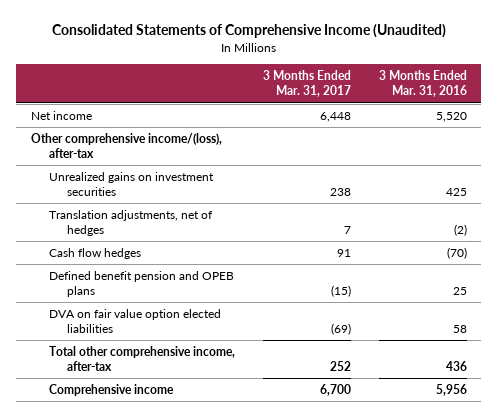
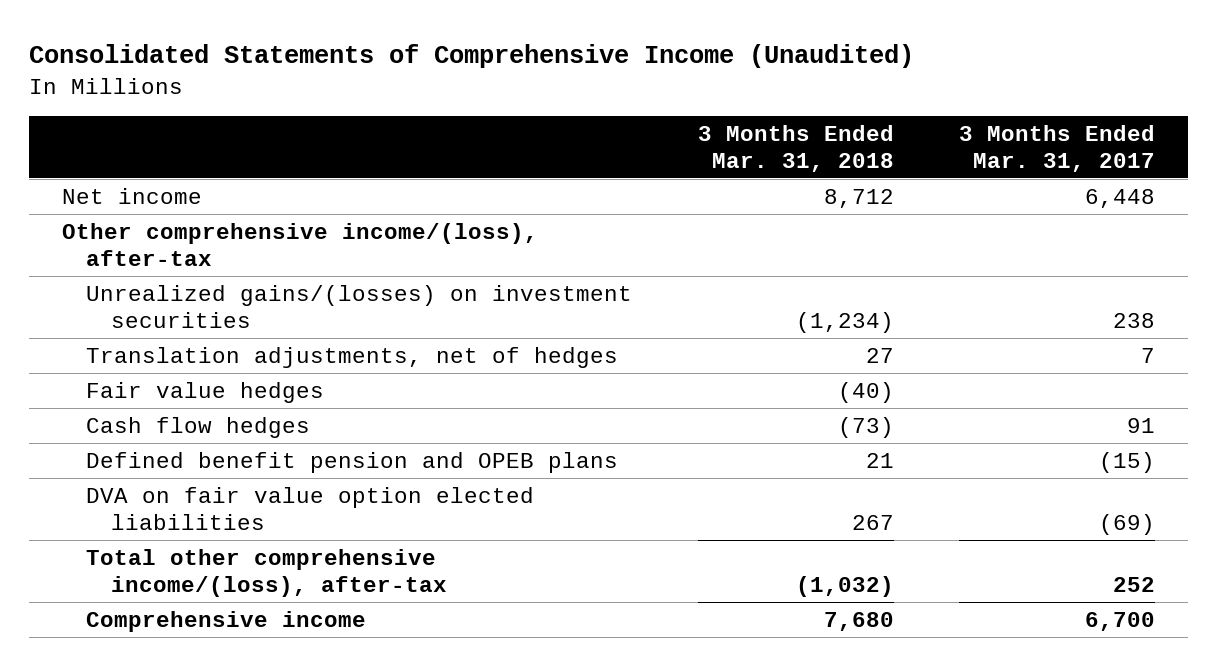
- | 3 Months Ended Mar. 31, 2017 | 3 Months Ended Mar. 31, 2016
+ | 3 Months Ended Mar. 31, 2018 | 3 Months Ended Mar. 31, 2017
- Unrealized gains on investment securities | 238 | 425
+ Unrealized gains/(losses) on investment securities | (1,234) | 238
+ Fair value hedges | (40) |
- Total other comprehensive income, after-tax | 252 | 436
+ Total other comprehensive income/(loss), after-tax | (1,032) | 252

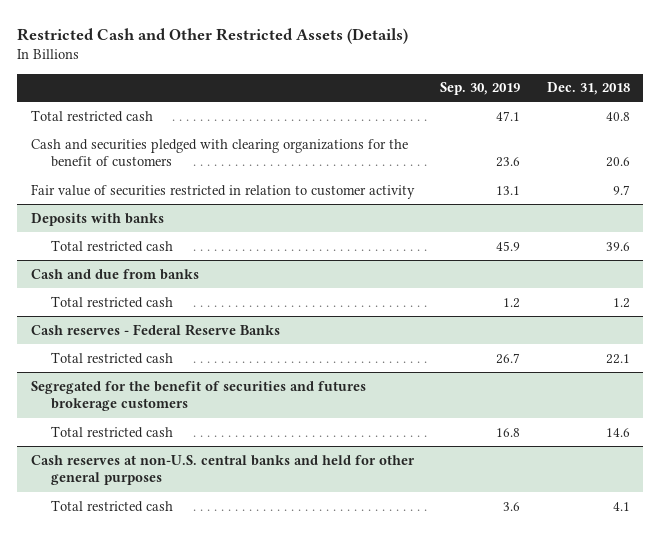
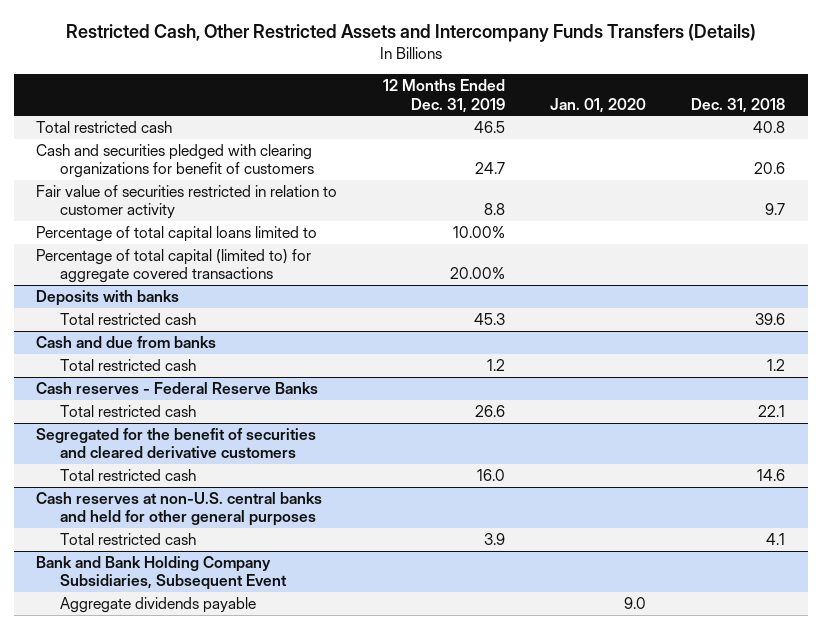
- Restricted Cash and Other Restricted Assets (Details)
+ Restricted Cash, Other Restricted Assets and Intercompany Funds Transfers (Details)
- | Sep. 30, 2019 | Dec. 31, 2018
+ | 12 Months Ended Dec. 31, 2019 | Jan. 01, 2020 | Dec. 31, 2018
- Cash and securities pledged with clearing organizations for the benefit of customers | 23.6 | 20.6
+ Cash and securities pledged with clearing organizations for benefit of customers | 24.7 | | 20.6
+ Percentage of total capital loans limited to | 10.00% | |
+ Percentage of total capital (limited to) for aggregate covered transactions | 20.00% | |
- Segregated for the benefit of securities and futures brokerage customers
+ Segregated for the benefit of securities and cleared derivative customers
+ Bank and Bank Holding Company Subsidiaries, Subsequent Event
+ Aggregate dividends payable | | 9.0 |

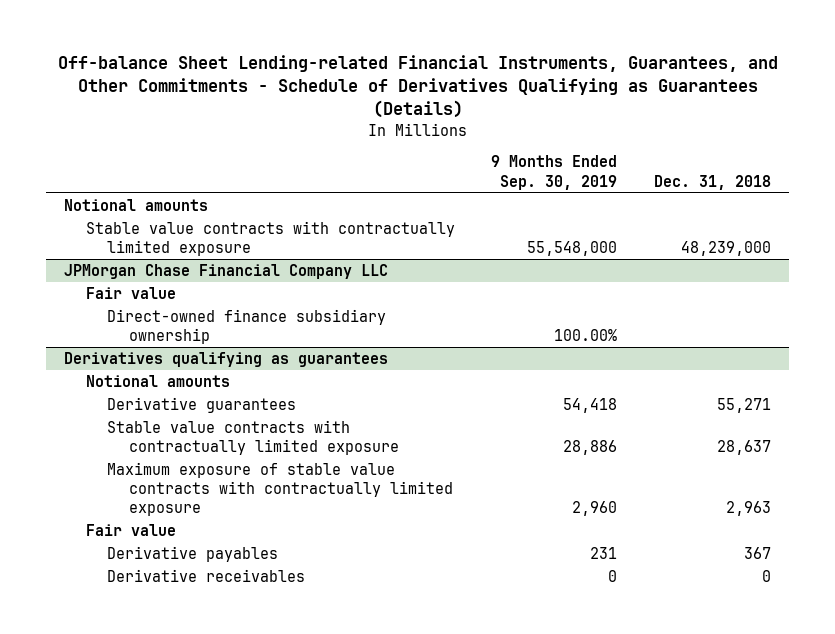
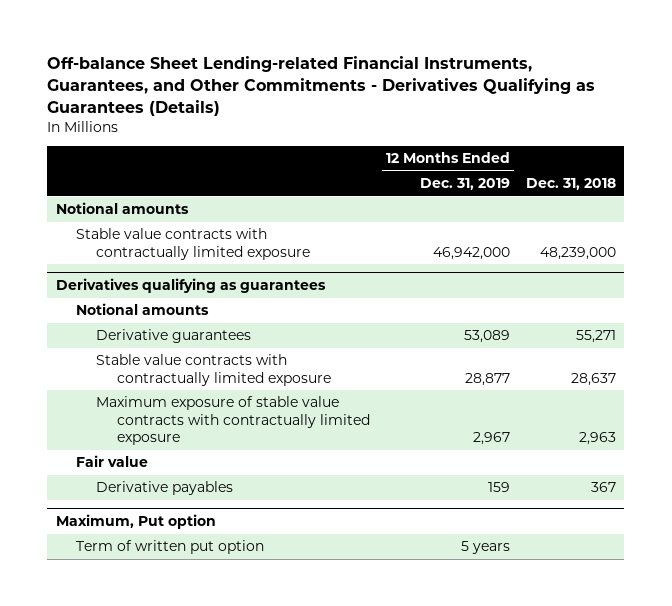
- Off-balance Sheet Lending-related Financial Instruments, Guarantees, and Other Commitments - Schedule of Derivatives Qualifying as Guarantees (Details)
+ Off-balance Sheet Lending-related Financial Instruments, Guarantees, and Other Commitments - Derivatives Qualifying as Guarantees (Details)
- | 9 Months Ended Sep. 30, 2019 | Dec. 31, 2018
+ | 12 Months Ended Dec. 31, 2019 | Dec. 31, 2018
- JPMorgan Chase Financial Company LLC
- Fair value
- Direct-owned finance subsidiary ownership | 100.00% |
@ Derivatives qualifying as guarantees
- Derivative receivables | 0 | 0
+ Maximum, Put option
+ Term of written put option | 5 years |

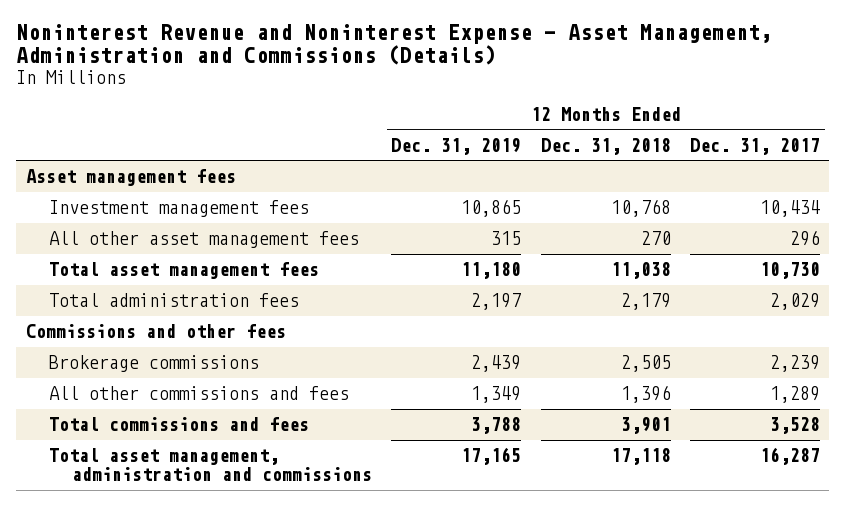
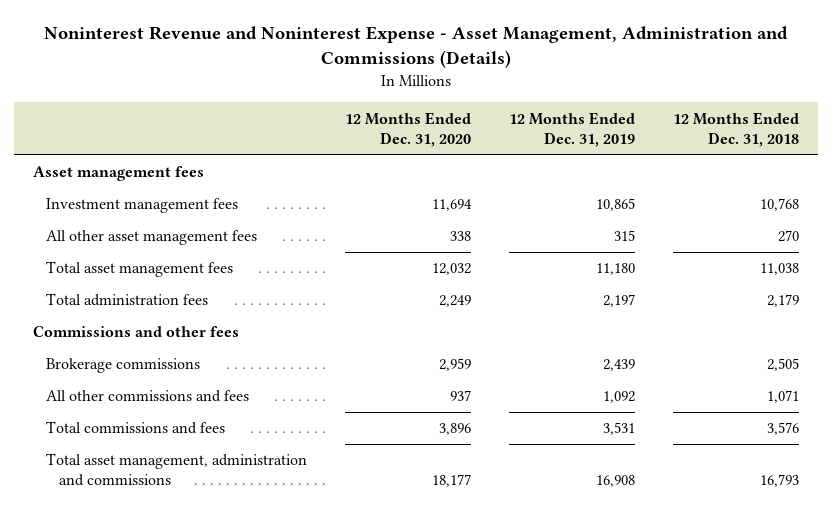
- | 12 Months Ended Dec. 31, 2019 | 12 Months Ended Dec. 31, 2018 | 12 Months Ended Dec. 31, 2017
+ | 12 Months Ended Dec. 31, 2020 | 12 Months Ended Dec. 31, 2019 | 12 Months Ended Dec. 31, 2018
- All other commissions and fees | 1,349 | 1,396 | 1,289
- Total commissions and fees | 3,788 | 3,901 | 3,528
- Total asset management, administration and commissions | 17,165 | 17,118 | 16,287
+ All other commissions and fees | 937 | 1,092 | 1,071
+ Total commissions and fees | 3,896 | 3,531 | 3,576
+ Total asset management, administration and commissions | 18,177 | 16,908 | 16,793

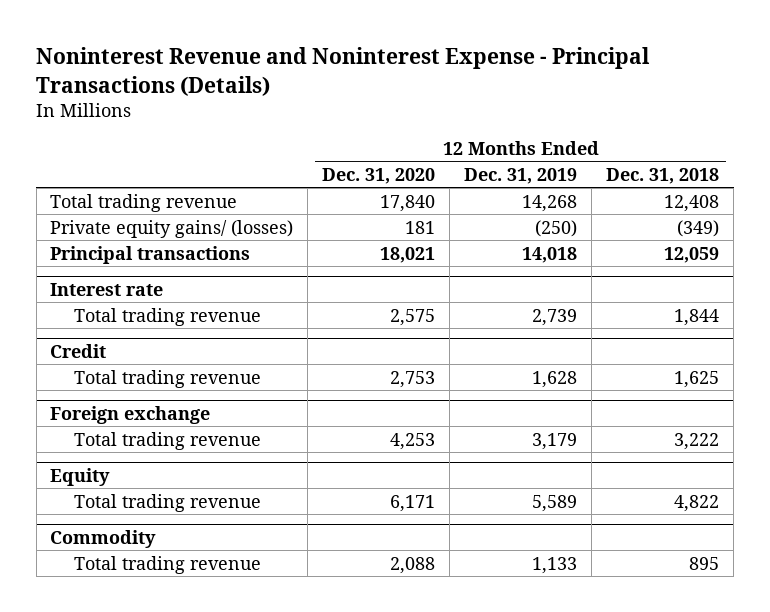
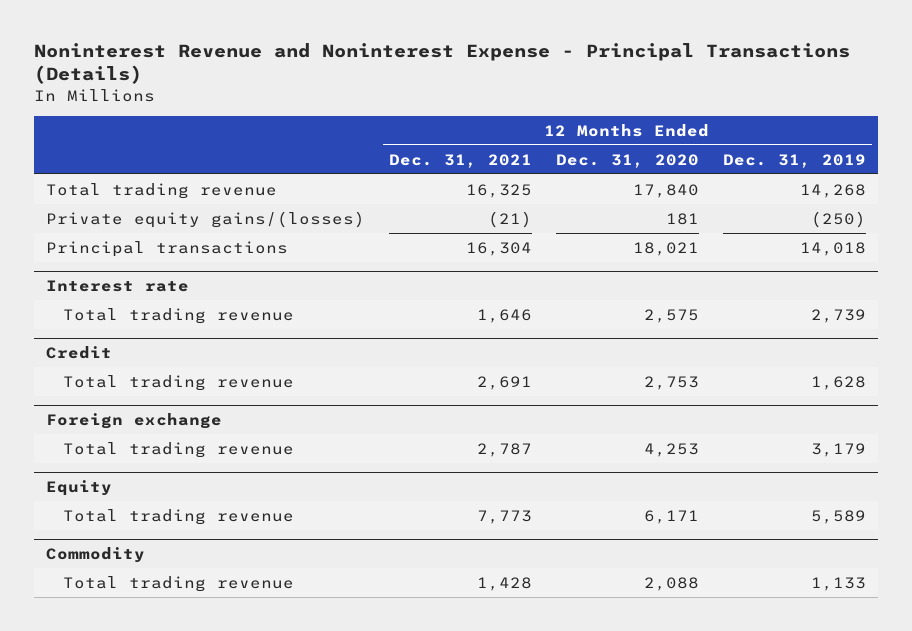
- | 12 Months Ended Dec. 31, 2020 | 12 Months Ended Dec. 31, 2019 | 12 Months Ended Dec. 31, 2018
+ | 12 Months Ended Dec. 31, 2021 | 12 Months Ended Dec. 31, 2020 | 12 Months Ended Dec. 31, 2019
- Private equity gains/ (losses) | 181 | (250) | (349)
+ Private equity gains/(losses) | (21) | 181 | (250)

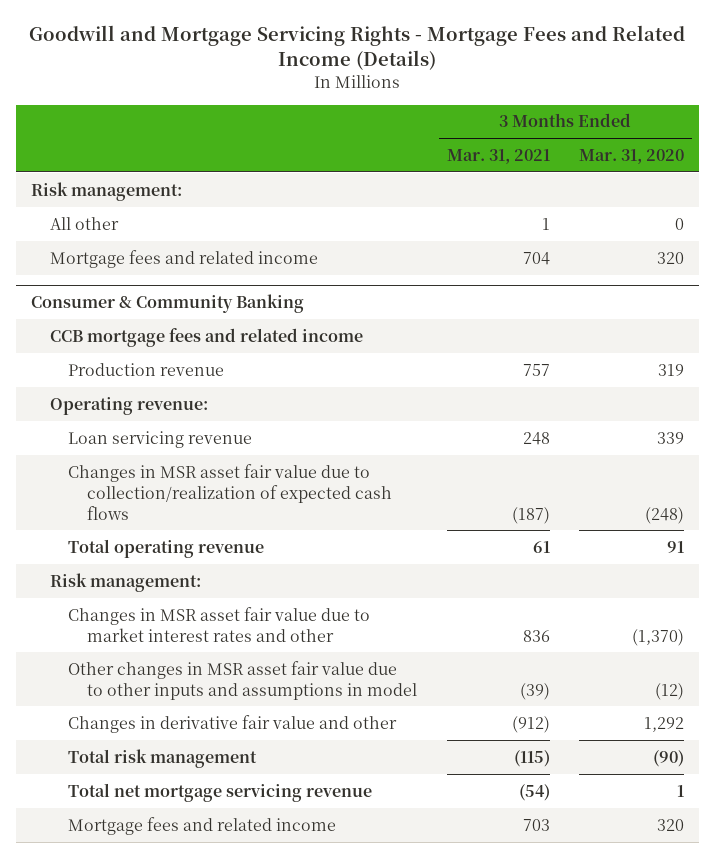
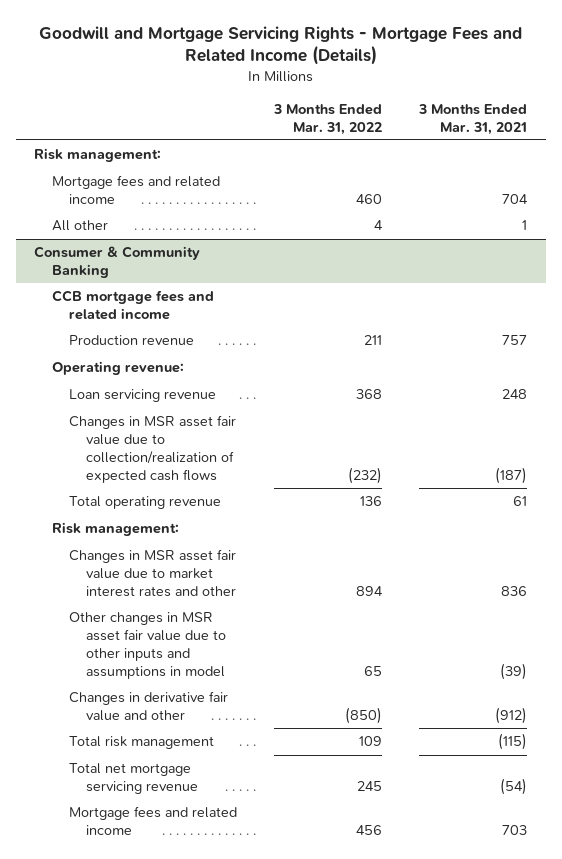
- | 3 Months Ended Mar. 31, 2021 | 3 Months Ended Mar. 31, 2020
+ | 3 Months Ended Mar. 31, 2022 | 3 Months Ended Mar. 31, 2021
moved down: All other | 4 | 1

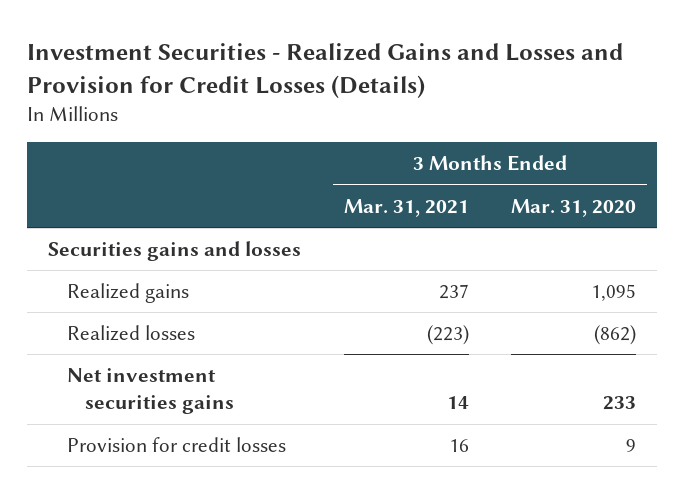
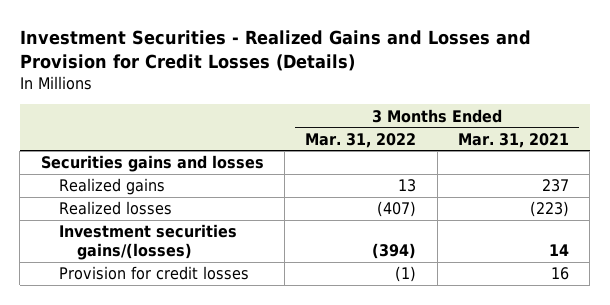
- | 3 Months Ended Mar. 31, 2021 | 3 Months Ended Mar. 31, 2020
+ | 3 Months Ended Mar. 31, 2022 | 3 Months Ended Mar. 31, 2021
- Net investment securities gains | 14 | 233
+ Investment securities gains/(losses) | (394) | 14

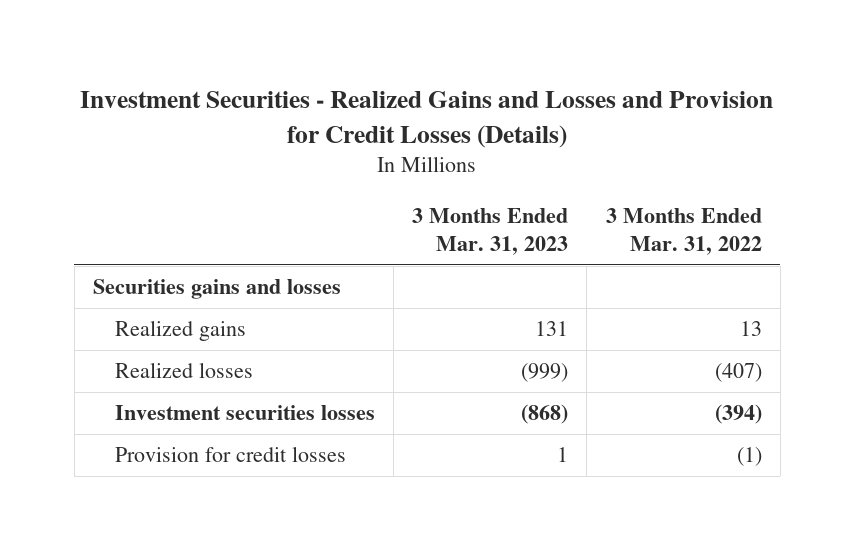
- | 3 Months Ended Mar. 31, 2022 | 3 Months Ended Mar. 31, 2021
+ | 3 Months Ended Mar. 31, 2023 | 3 Months Ended Mar. 31, 2022
- Investment securities gains/(losses) | (394) | 14
+ Investment securities losses | (868) | (394)

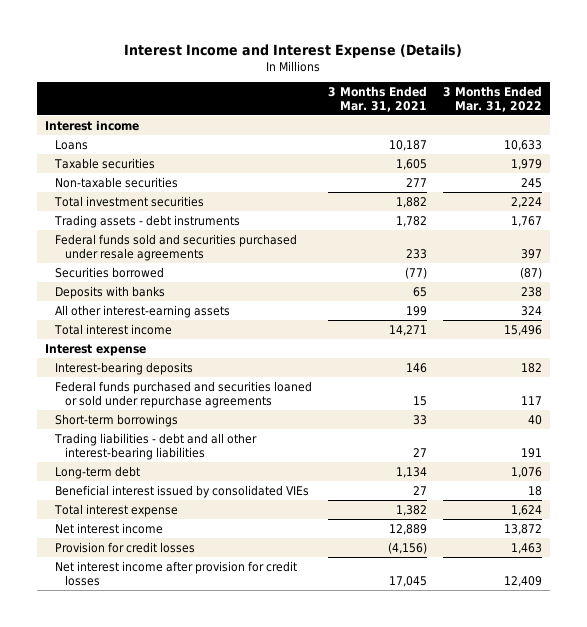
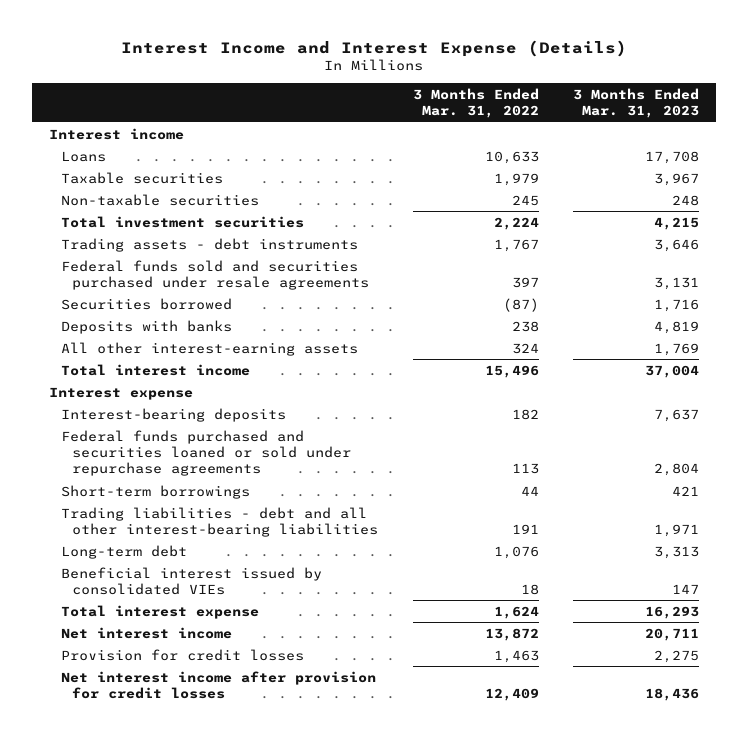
- | 3 Months Ended Mar. 31, 2021 | 3 Months Ended Mar. 31, 2022
+ | 3 Months Ended Mar. 31, 2022 | 3 Months Ended Mar. 31, 2023
- Federal funds purchased and securities loaned or sold under repurchase agreements | 15 | 117
- Short-term borrowings | 33 | 40
+ Federal funds purchased and securities loaned or sold under repurchase agreements | 113 | 2,804
+ Short-term borrowings | 44 | 421

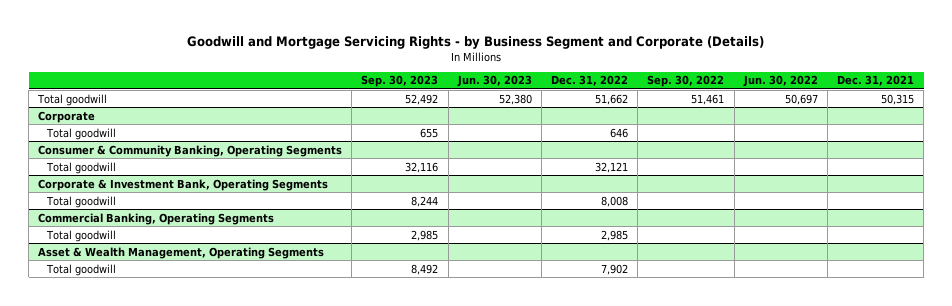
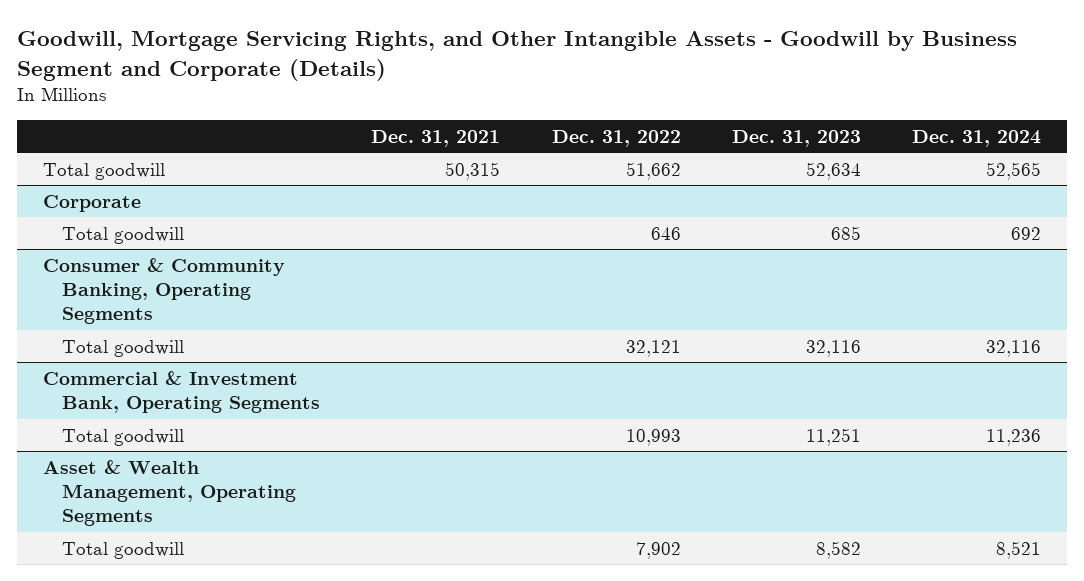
- Goodwill and Mortgage Servicing Rights - by Business Segment and Corporate (Details)
+ Goodwill, Mortgage Servicing Rights, and Other Intangible Assets - Goodwill by Business Segment and Corporate (Details)
- | Sep. 30, 2023 | Jun. 30, 2023 | Dec. 31, 2022 | Sep. 30, 2022 | Jun. 30, 2022 | Dec. 31, 2021
+ | Dec. 31, 2021 | Dec. 31, 2022 | Dec. 31, 2023 | Dec. 31, 2024
- Corporate & Investment Bank, Operating Segments
- Total goodwill | 8,244 | | 8,008 | | |
- Commercial Banking, Operating Segments
- Total goodwill | 2,985 | | 2,985 | | |
+ Commercial & Investment Bank, Operating Segments
+ Total goodwill | | 10,993 | 11,251 | 11,236

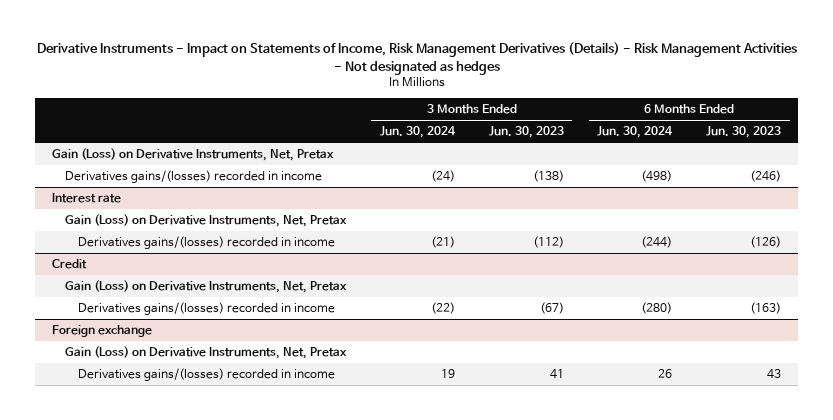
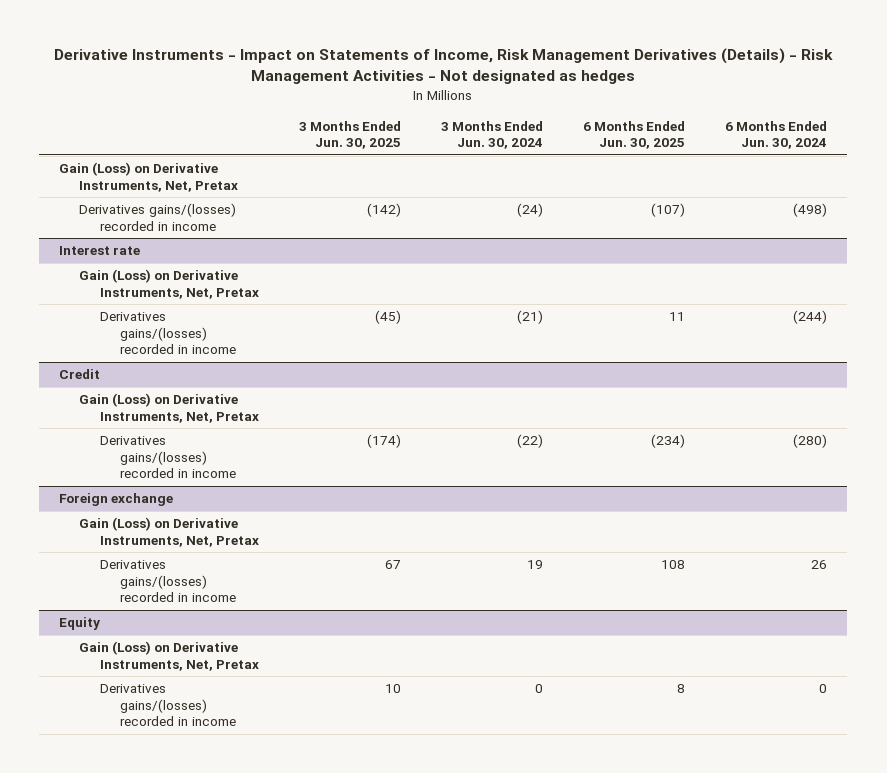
- | 3 Months Ended Jun. 30, 2024 | 3 Months Ended Jun. 30, 2023 | 6 Months Ended Jun. 30, 2024 | 6 Months Ended Jun. 30, 2023
+ | 3 Months Ended Jun. 30, 2025 | 3 Months Ended Jun. 30, 2024 | 6 Months Ended Jun. 30, 2025 | 6 Months Ended Jun. 30, 2024
+ Equity
+ Gain (Loss) on Derivative Instruments, Net, Pretax
+ Derivatives gains/(losses) recorded in income | 10 | 0 | 8 | 0

